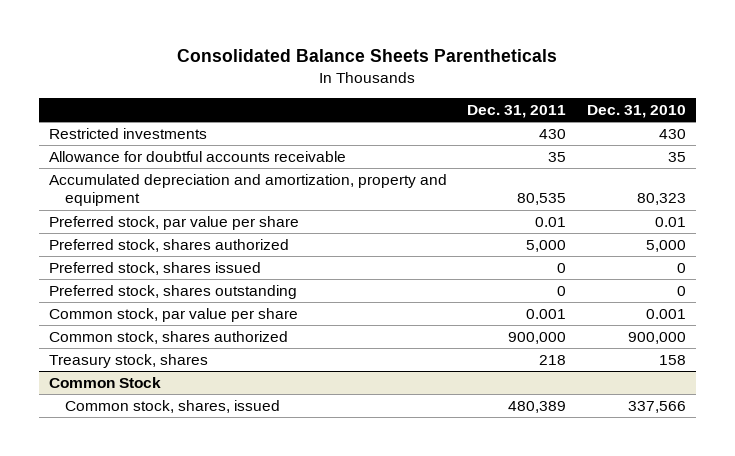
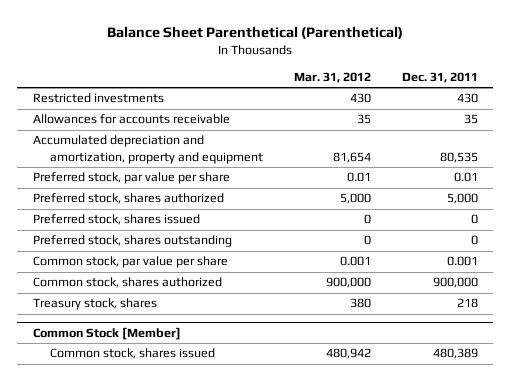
- Consolidated Balance Sheets Parentheticals
+ Balance Sheet Parenthetical (Parenthetical)
- | Dec. 31, 2011 | Dec. 31, 2010
+ | Mar. 31, 2012 | Dec. 31, 2011
- Allowance for doubtful accounts receivable | 35 | 35
+ Allowances for accounts receivable | 35 | 35
- Common Stock
- Common stock, shares, issued | 480,389 | 337,566
+ Common Stock [Member]
+ Common stock, shares issued | 480,942 | 480,389

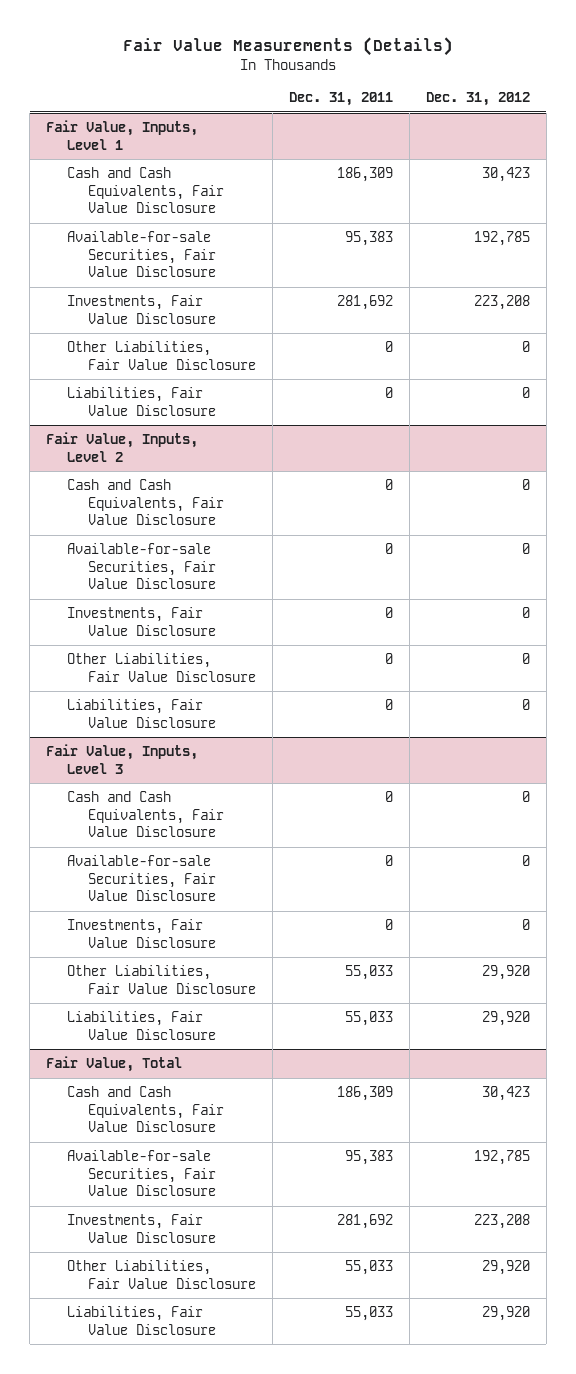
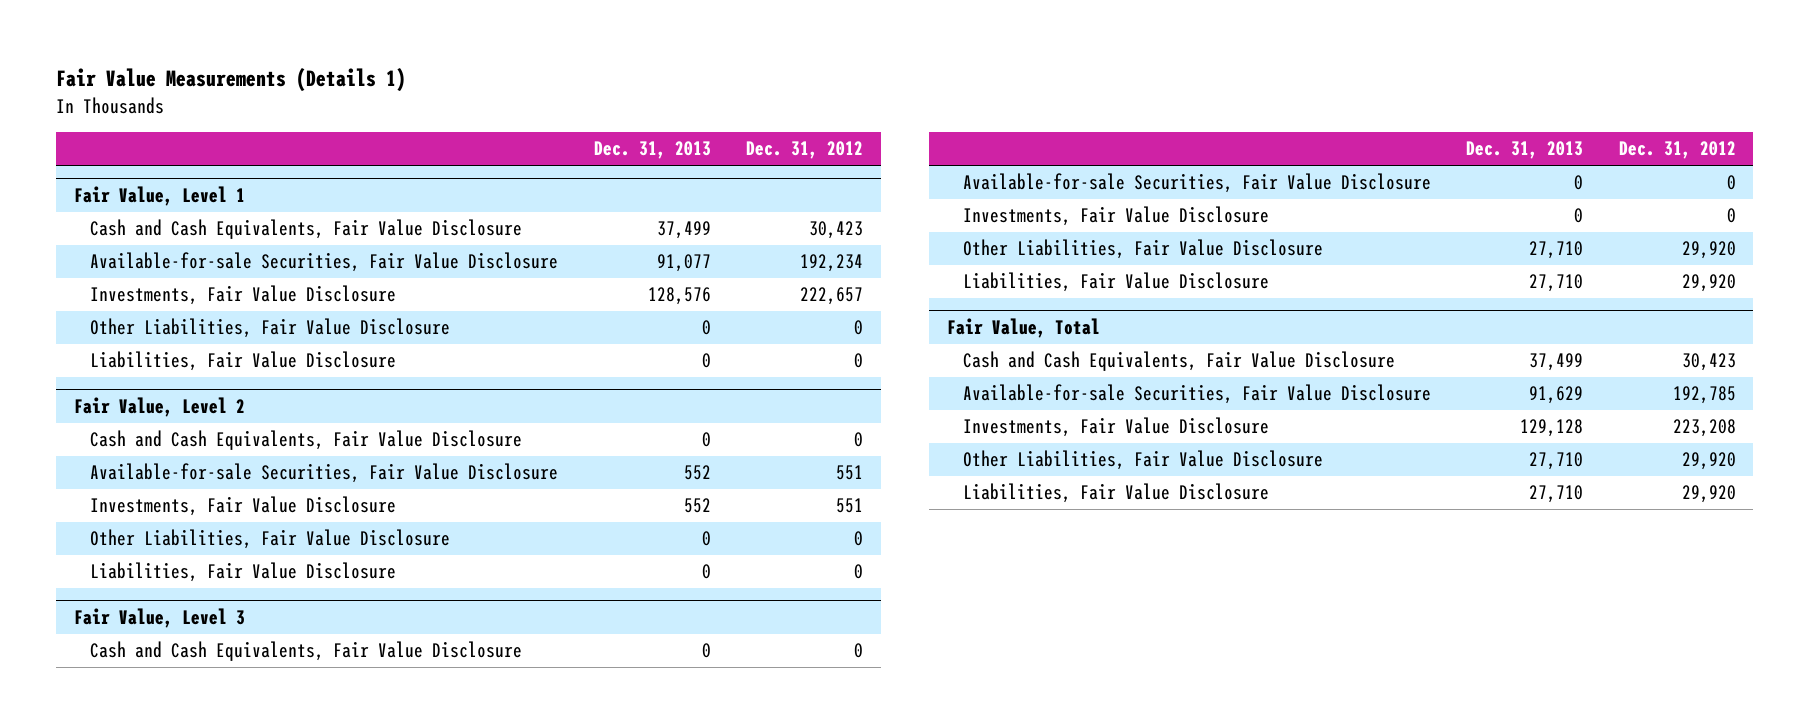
- Fair Value Measurements (Details)
+ Fair Value Measurements (Details 1)
- | Dec. 31, 2011 | Dec. 31, 2012
+ | Dec. 31, 2013 | Dec. 31, 2012
- Fair Value, Inputs, Level 1
+ Fair Value, Level 1
- Available-for-sale Securities, Fair Value Disclosure | 95,383 | 192,785
- Investments, Fair Value Disclosure | 281,692 | 223,208
+ Available-for-sale Securities, Fair Value Disclosure | 91,077 | 192,234
+ Investments, Fair Value Disclosure | 128,576 | 222,657
- Fair Value, Inputs, Level 2
+ Fair Value, Level 2
- Available-for-sale Securities, Fair Value Disclosure | 0 | 0
- Investments, Fair Value Disclosure | 0 | 0
+ Available-for-sale Securities, Fair Value Disclosure | 552 | 551
+ Investments, Fair Value Disclosure | 552 | 551
- Fair Value, Inputs, Level 3
+ Fair Value, Level 3

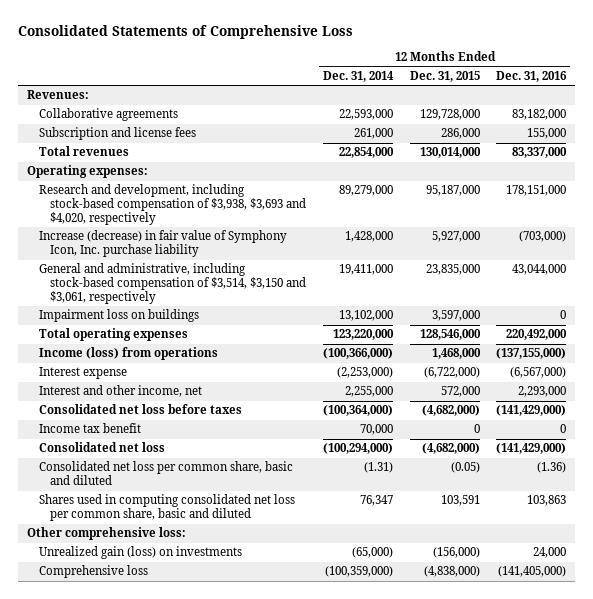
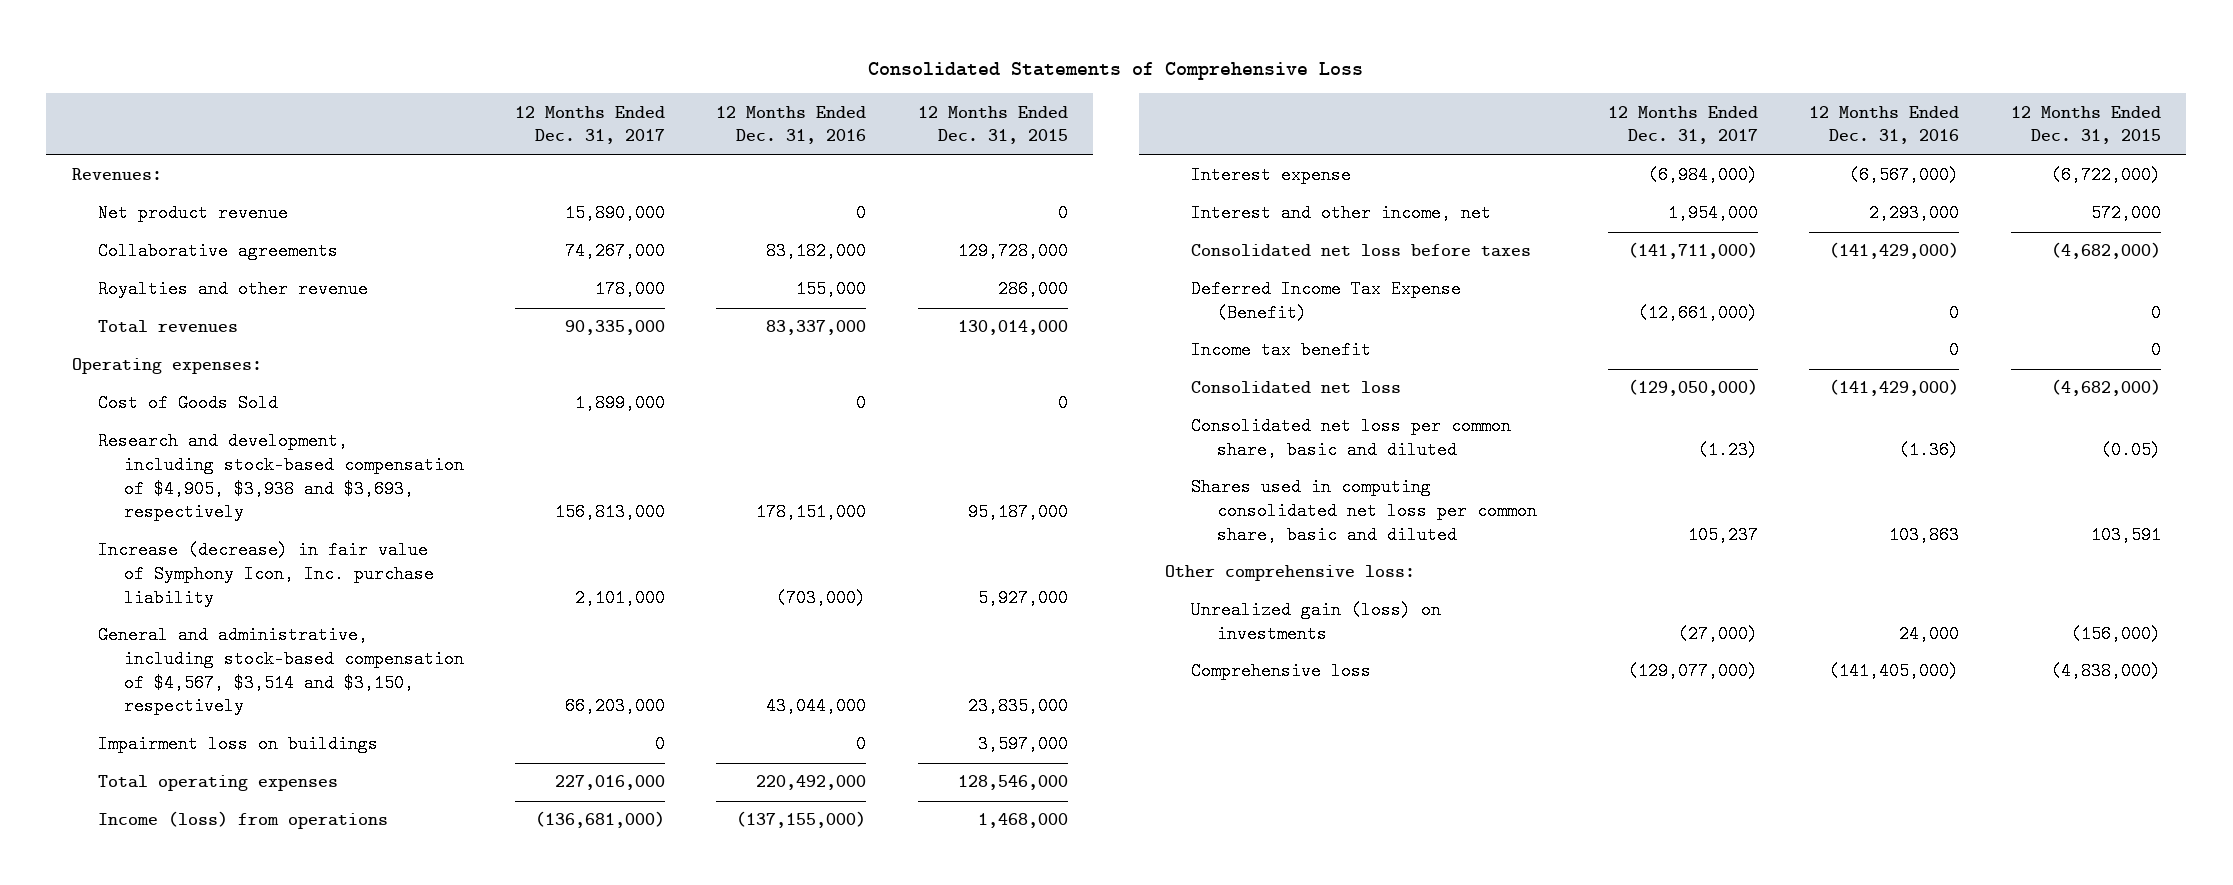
- | 12 Months Ended Dec. 31, 2014 | 12 Months Ended Dec. 31, 2015 | 12 Months Ended Dec. 31, 2016
+ | 12 Months Ended Dec. 31, 2017 | 12 Months Ended Dec. 31, 2016 | 12 Months Ended Dec. 31, 2015
+ Net product revenue | 15,890,000 | 0 | 0
- Subscription and license fees | 261,000 | 286,000 | 155,000
+ Royalties and other revenue | 178,000 | 155,000 | 286,000
- Research and development, including stock-based compensation of $3,938, $3,693 and $4,020, respectively | 89,279,000 | 95,187,000 | 178,151,000
+ Cost of Goods Sold | 1,899,000 | 0 | 0
+ Research and development, including stock-based compensation of $4,905, $3,938 and $3,693, respectively | 156,813,000 | 178,151,000 | 95,187,000
- General and administrative, including stock-based compensation of $3,514, $3,150 and $3,061, respectively | 19,411,000 | 23,835,000 | 43,044,000
+ General and administrative, including stock-based compensation of $4,567, $3,514 and $3,150, respectively | 66,203,000 | 43,044,000 | 23,835,000
+ Deferred Income Tax Expense (Benefit) | (12,661,000) | 0 | 0

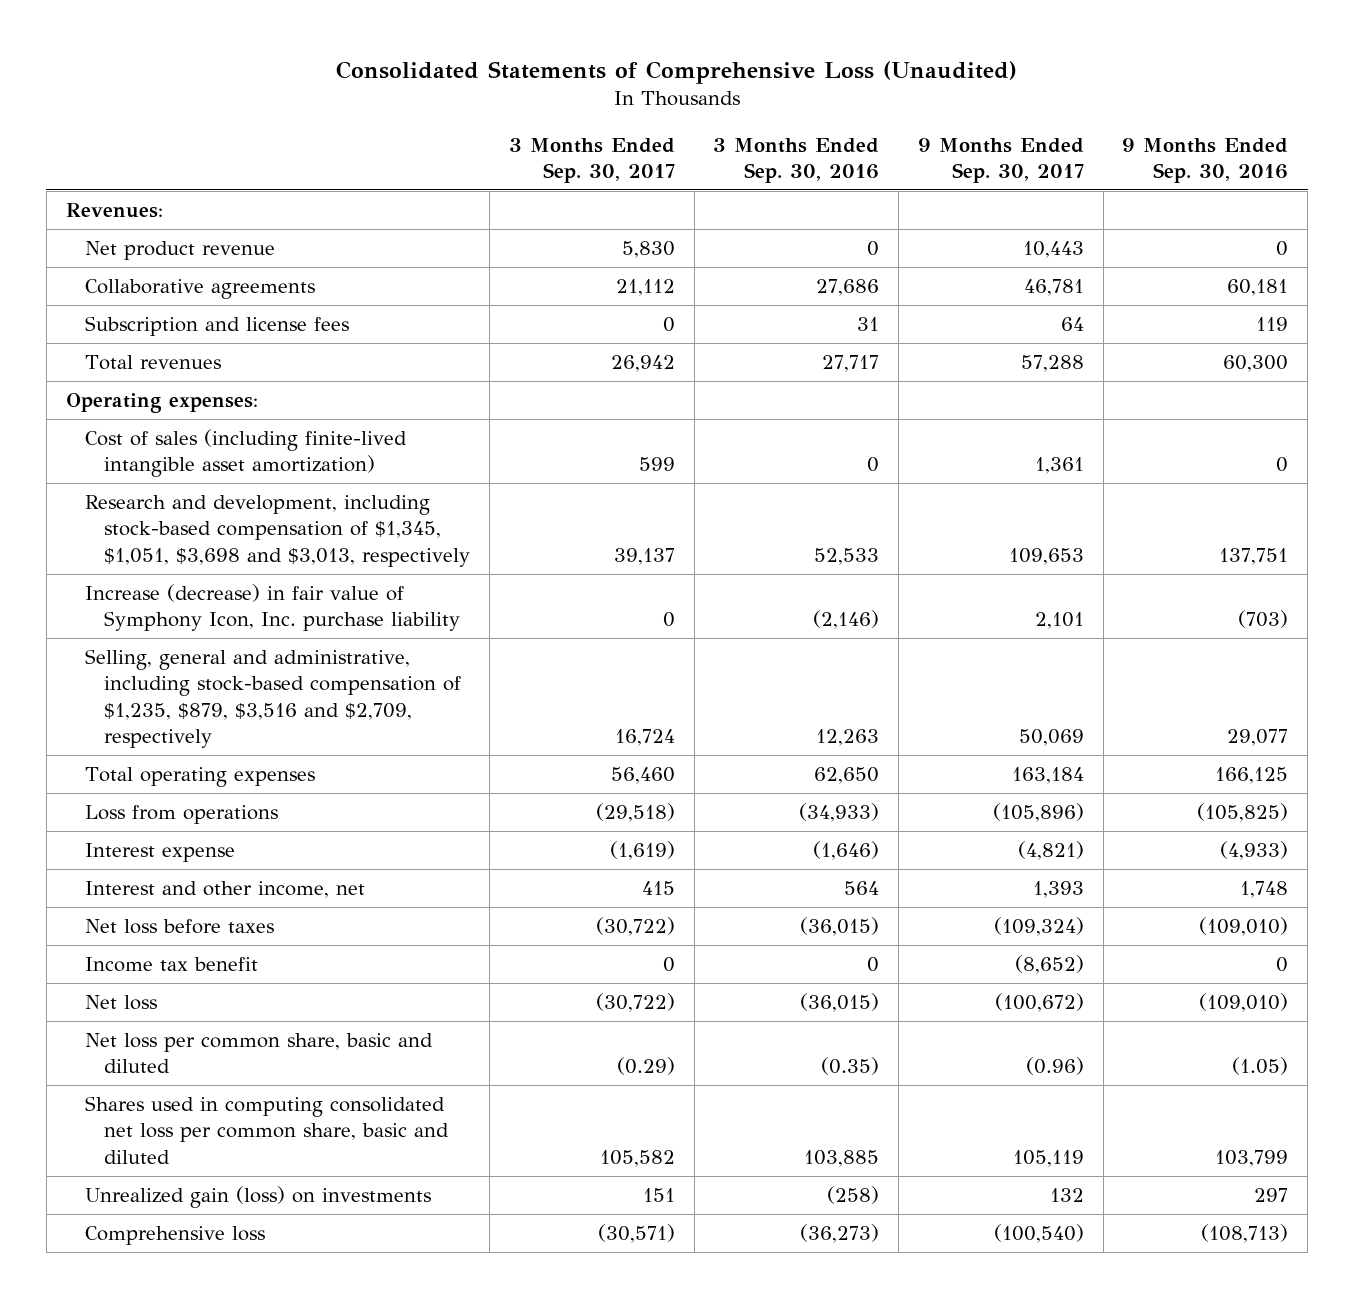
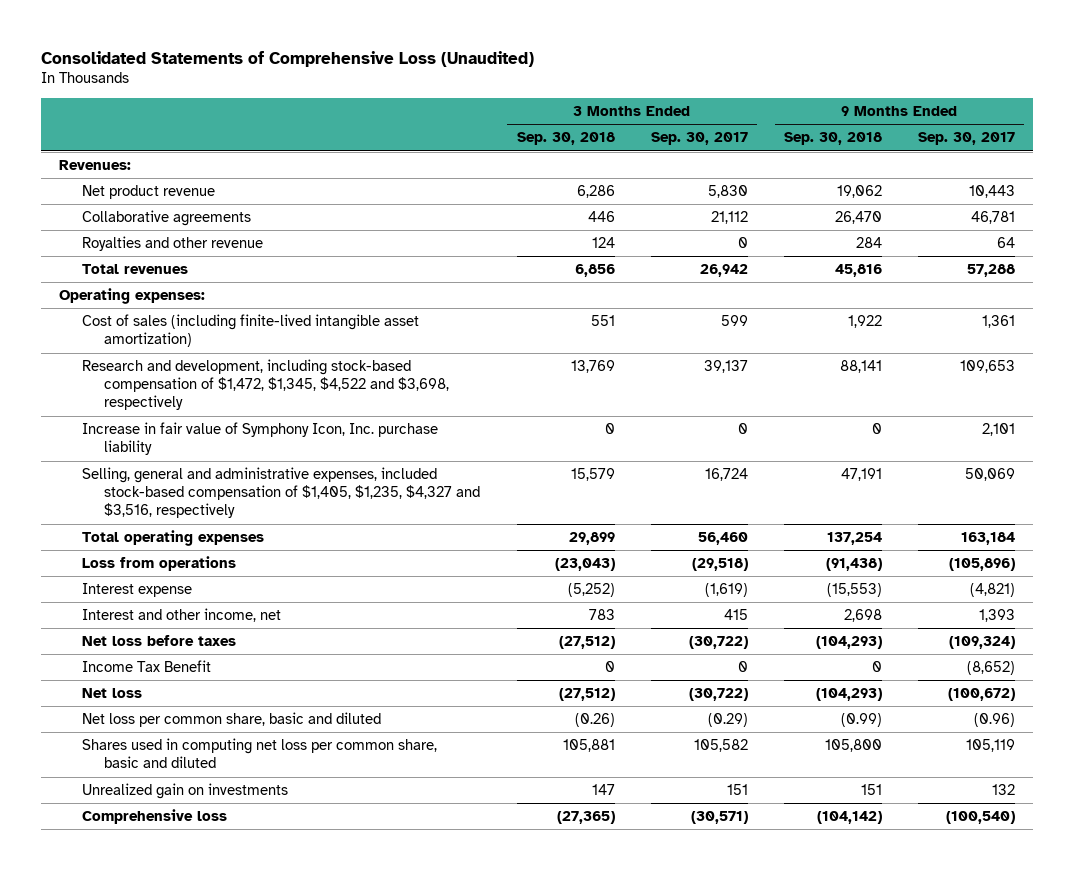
- | 3 Months Ended Sep. 30, 2017 | 3 Months Ended Sep. 30, 2016 | 9 Months Ended Sep. 30, 2017 | 9 Months Ended Sep. 30, 2016
+ | 3 Months Ended Sep. 30, 2018 | 3 Months Ended Sep. 30, 2017 | 9 Months Ended Sep. 30, 2018 | 9 Months Ended Sep. 30, 2017
- Subscription and license fees | 0 | 31 | 64 | 119
+ Royalties and other revenue | 124 | 0 | 284 | 64
- Research and development, including stock-based compensation of $1,345, $1,051, $3,698 and $3,013, respectively | 39,137 | 52,533 | 109,653 | 137,751
- Increase (decrease) in fair value of Symphony Icon, Inc. purchase liability | 0 | (2,146) | 2,101 | (703)
- Selling, general and administrative, including stock-based compensation of $1,235, $879, $3,516 and $2,709, respectively | 16,724 | 12,263 | 50,069 | 29,077
+ Research and development, including stock-based compensation of $1,472, $1,345, $4,522 and $3,698, respectively | 13,769 | 39,137 | 88,141 | 109,653
+ Increase in fair value of Symphony Icon, Inc. purchase liability | 0 | 0 | 0 | 2,101
+ Selling, general and administrative expenses, included stock-based compensation of $1,405, $1,235, $4,327 and $3,516, respectively | 15,579 | 16,724 | 47,191 | 50,069
- Income tax benefit | 0 | 0 | (8,652) | 0
+ Income Tax Benefit | 0 | 0 | 0 | (8,652)
- Shares used in computing consolidated net loss per common share, basic and diluted | 105,582 | 103,885 | 105,119 | 103,799
- Unrealized gain (loss) on investments | 151 | (258) | 132 | 297
+ Shares used in computing net loss per common share, basic and diluted | 105,881 | 105,582 | 105,800 | 105,119
+ Unrealized gain on investments | 147 | 151 | 151 | 132

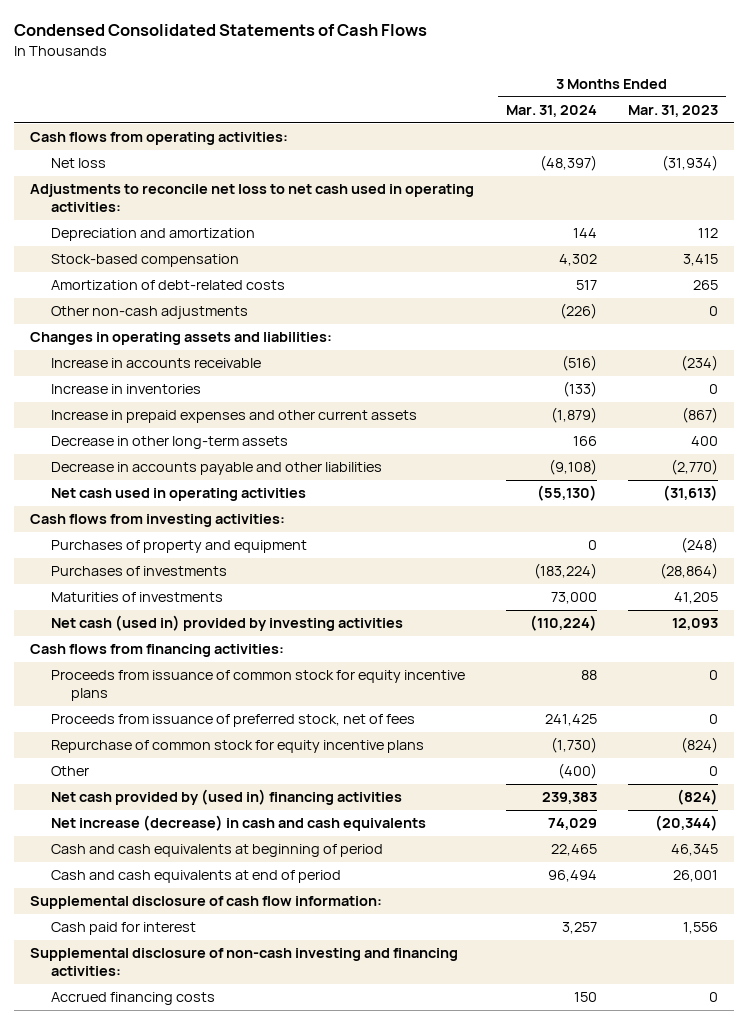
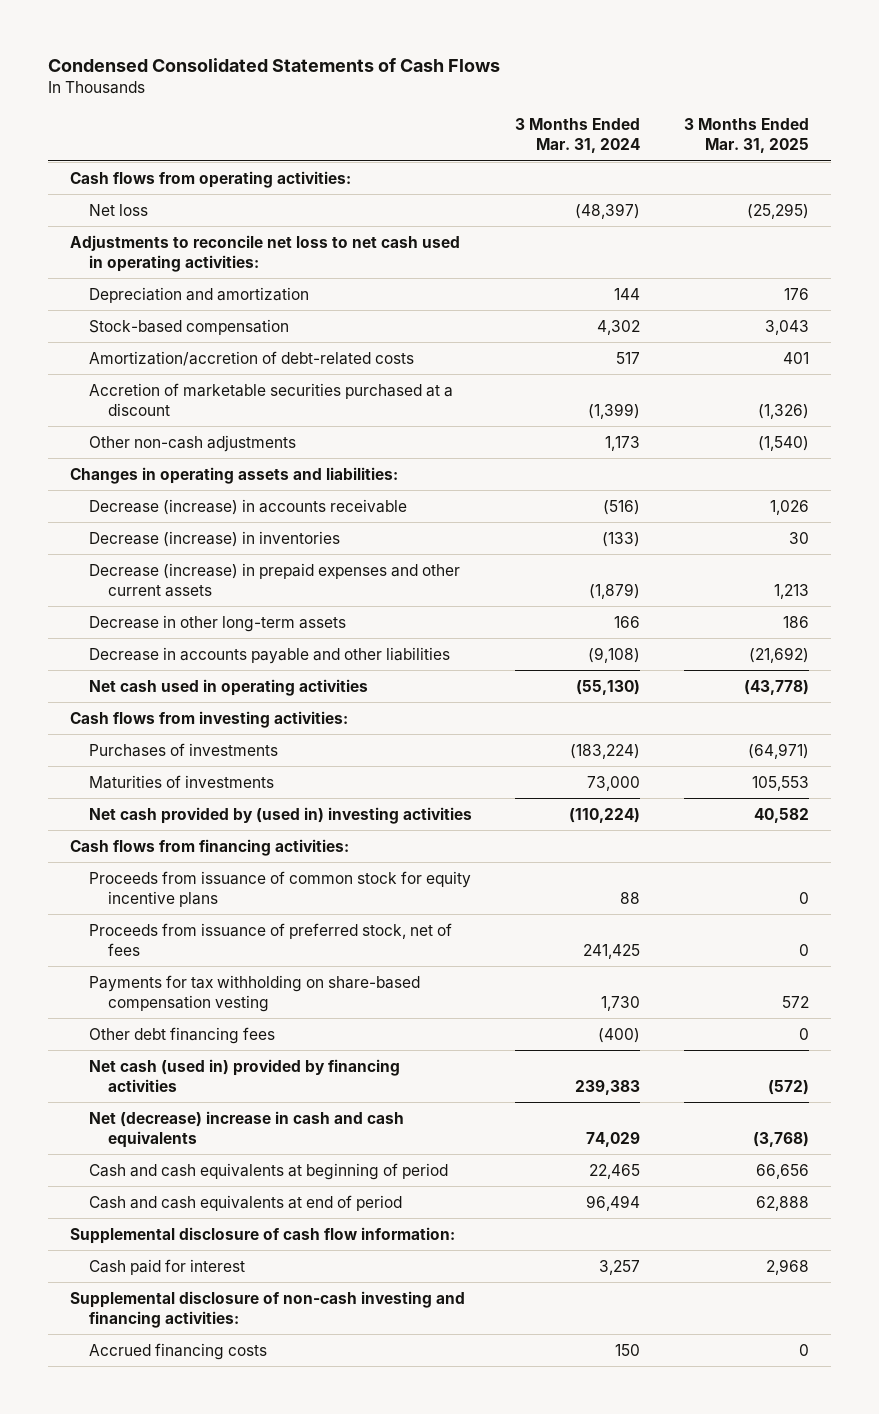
- | 3 Months Ended Mar. 31, 2024 | 3 Months Ended Mar. 31, 2023
+ | 3 Months Ended Mar. 31, 2024 | 3 Months Ended Mar. 31, 2025
- Amortization of debt-related costs | 517 | 265
- Other non-cash adjustments | (226) | 0
+ Amortization/accretion of debt-related costs | 517 | 401
+ Accretion of marketable securities purchased at a discount | (1,399) | (1,326)
+ Other non-cash adjustments | 1,173 | (1,540)
- Increase in accounts receivable | (516) | (234)
- Increase in inventories | (133) | 0
- Increase in prepaid expenses and other current assets | (1,879) | (867)
+ Decrease (increase) in accounts receivable | (516) | 1,026
+ Decrease (increase) in inventories | (133) | 30
+ Decrease (increase) in prepaid expenses and other current assets | (1,879) | 1,213
- Purchases of property and equipment | 0 | (248)
- Net cash (used in) provided by investing activities | (110,224) | 12,093
+ Net cash provided by (used in) investing activities | (110,224) | 40,582
- Repurchase of common stock for equity incentive plans | (1,730) | (824)
- Other | (400) | 0
- Net cash provided by (used in) financing activities | 239,383 | (824)
- Net increase (decrease) in cash and cash equivalents | 74,029 | (20,344)
+ Payments for tax withholding on share-based compensation vesting | 1,730 | 572
+ Other debt financing fees | (400) | 0
+ Net cash (used in) provided by financing activities | 239,383 | (572)
+ Net (decrease) increase in cash and cash equivalents | 74,029 | (3,768)

